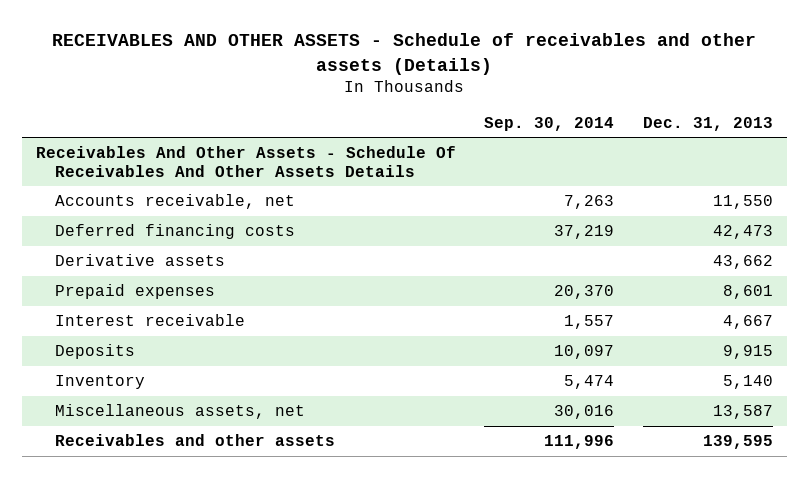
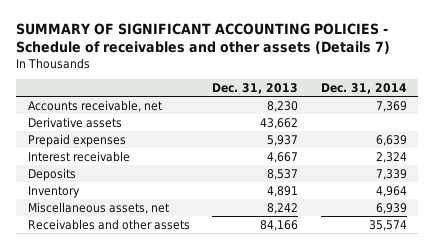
- RECEIVABLES AND OTHER ASSETS - Schedule of receivables and other assets (Details)
+ SUMMARY OF SIGNIFICANT ACCOUNTING POLICIES - Schedule of receivables and other assets (Details 7)
- | Sep. 30, 2014 | Dec. 31, 2013
+ | Dec. 31, 2013 | Dec. 31, 2014
- Receivables And Other Assets - Schedule Of Receivables And Other Assets Details
- Accounts receivable, net | 7,263 | 11,550
- Deferred financing costs | 37,219 | 42,473
+ Accounts receivable, net | 8,230 | 7,369
- Prepaid expenses | 20,370 | 8,601
+ Prepaid expenses | 5,937 | 6,639
- Deposits | 10,097 | 9,915
- Inventory | 5,474 | 5,140
- Miscellaneous assets, net | 30,016 | 13,587
- Receivables and other assets | 111,996 | 139,595
+ Deposits | 8,537 | 7,339
+ Inventory | 4,891 | 4,964
+ Miscellaneous assets, net | 8,242 | 6,939
+ Receivables and other assets | 84,166 | 35,574

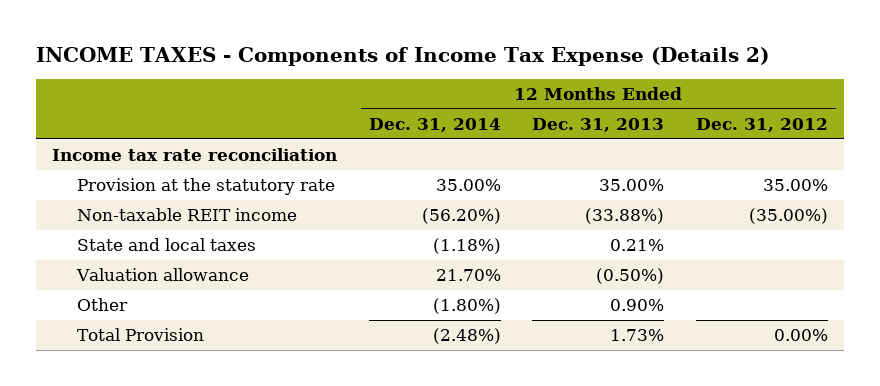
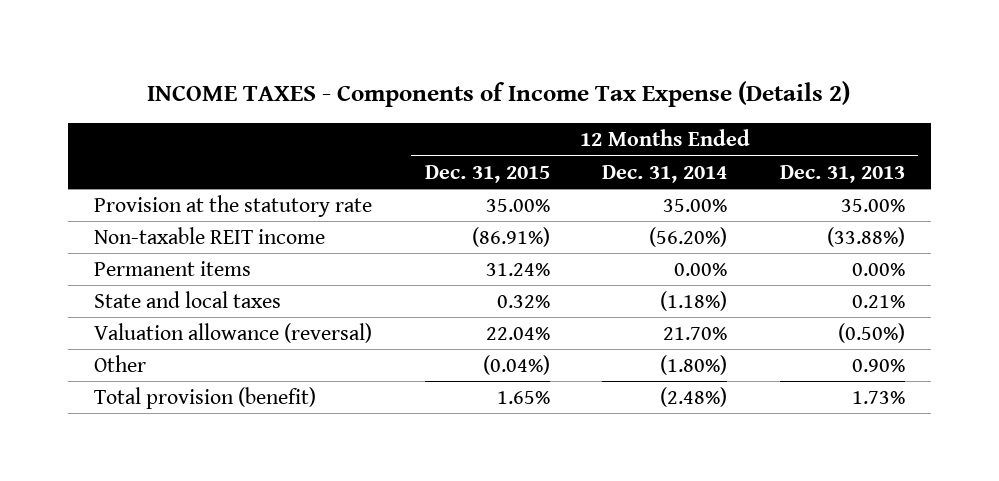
- | 12 Months Ended Dec. 31, 2014 | 12 Months Ended Dec. 31, 2013 | 12 Months Ended Dec. 31, 2012
+ | 12 Months Ended Dec. 31, 2015 | 12 Months Ended Dec. 31, 2014 | 12 Months Ended Dec. 31, 2013
- Income tax rate reconciliation
+ Permanent items | 31.24% | 0.00% | 0.00%
- Valuation allowance | 21.70% | (0.50%) |
+ Valuation allowance (reversal) | 22.04% | 21.70% | (0.50%)
- Total Provision | (2.48%) | 1.73% | 0.00%
+ Total provision (benefit) | 1.65% | (2.48%) | 1.73%

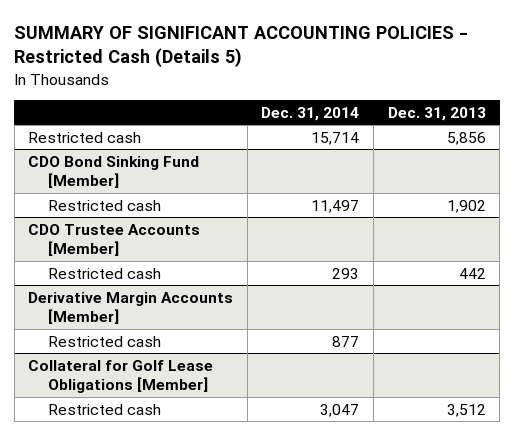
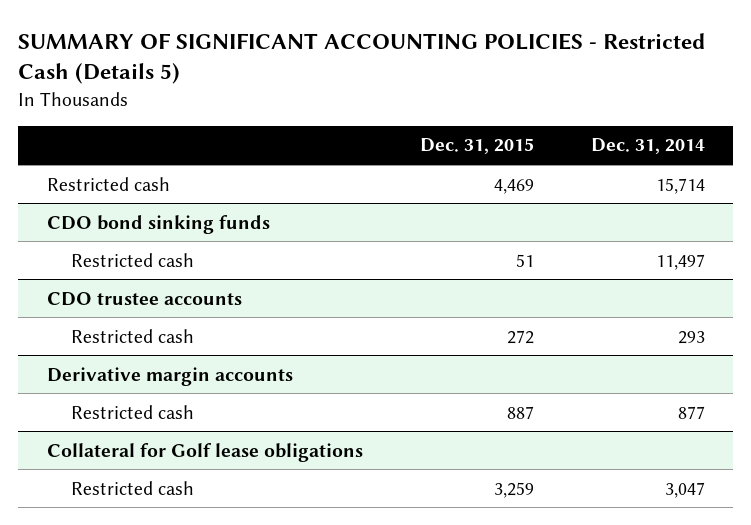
- | Dec. 31, 2014 | Dec. 31, 2013
+ | Dec. 31, 2015 | Dec. 31, 2014
- CDO Bond Sinking Fund [Member]
+ CDO bond sinking funds
- CDO Trustee Accounts [Member]
+ CDO trustee accounts
- Derivative Margin Accounts [Member]
+ Derivative margin accounts
- Collateral for Golf Lease Obligations [Member]
+ Collateral for Golf lease obligations

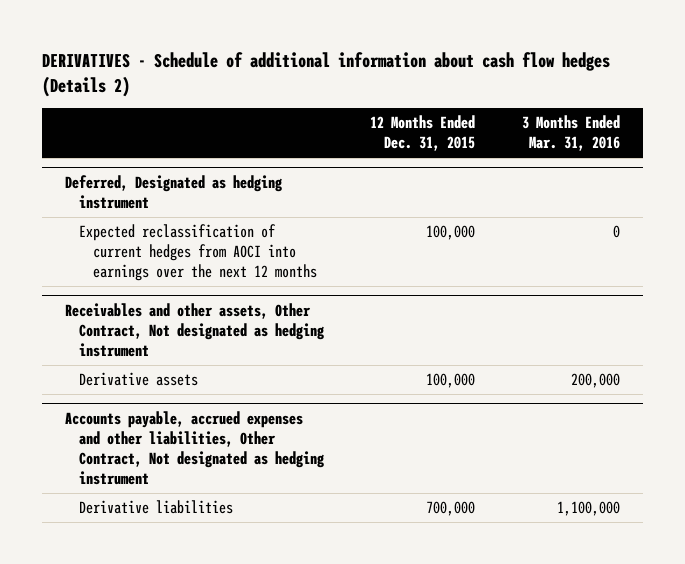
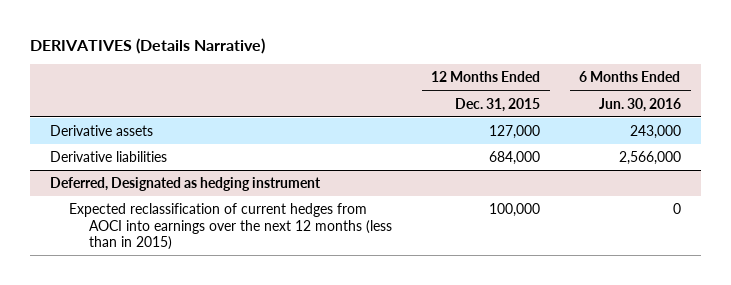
- DERIVATIVES - Schedule of additional information about cash flow hedges (Details 2)
+ DERIVATIVES (Details Narrative)
- | 12 Months Ended Dec. 31, 2015 | 3 Months Ended Mar. 31, 2016
+ | 12 Months Ended Dec. 31, 2015 | 6 Months Ended Jun. 30, 2016
+ Derivative assets | 127,000 | 243,000
+ Derivative liabilities | 684,000 | 2,566,000
@ Deferred, Designated as hedging instrument
- Expected reclassification of current hedges from AOCI into earnings over the next 12 months | 100,000 | 0
- Receivables and other assets, Other Contract, Not designated as hedging instrument
- Derivative assets | 100,000 | 200,000
- Accounts payable, accrued expenses and other liabilities, Other Contract, Not designated as hedging instrument
- Derivative liabilities | 700,000 | 1,100,000
@ Deferred, Designated as hedging instrument
+ Expected reclassification of current hedges from AOCI into earnings over the next 12 months (less than in 2015) | 100,000 | 0

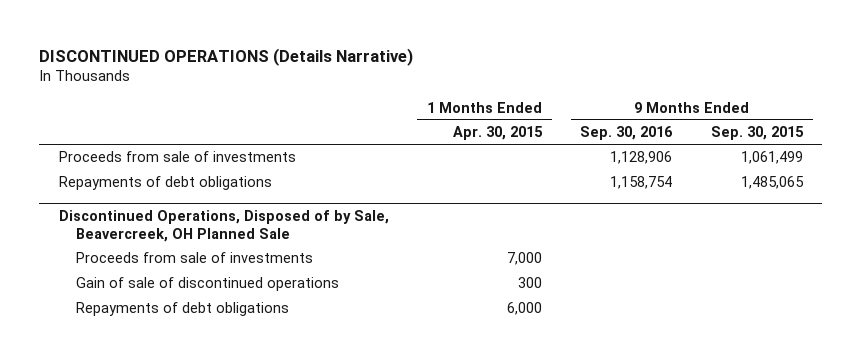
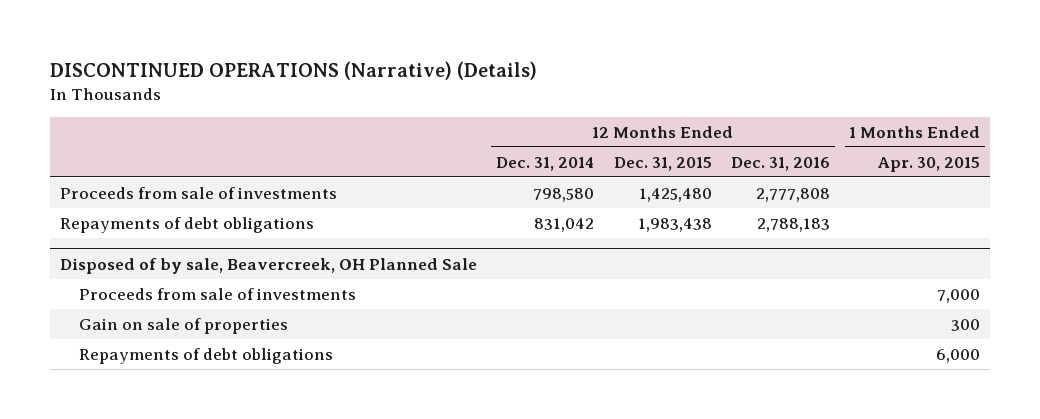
- DISCONTINUED OPERATIONS (Details Narrative)
+ DISCONTINUED OPERATIONS (Narrative) (Details)
- | 1 Months Ended Apr. 30, 2015 | 9 Months Ended Sep. 30, 2016 | 9 Months Ended Sep. 30, 2015
+ | 12 Months Ended Dec. 31, 2014 | 12 Months Ended Dec. 31, 2015 | 12 Months Ended Dec. 31, 2016 | 1 Months Ended Apr. 30, 2015
- Discontinued Operations, Disposed of by Sale, Beavercreek, OH Planned Sale
+ Disposed of by sale, Beavercreek, OH Planned Sale
- Gain of sale of discontinued operations | 300 | |
+ Gain on sale of properties | | | | 300

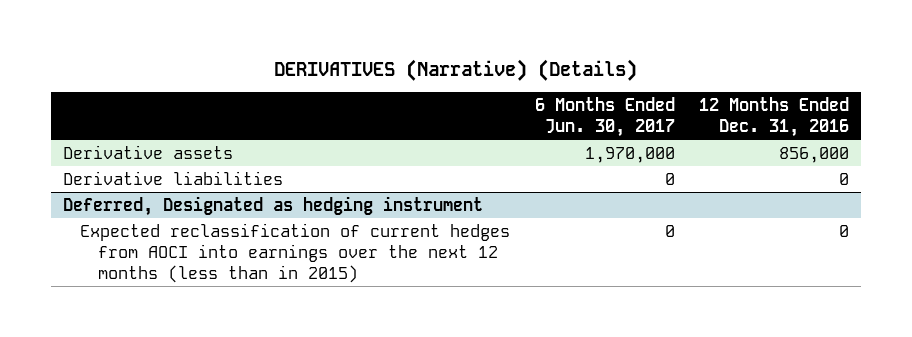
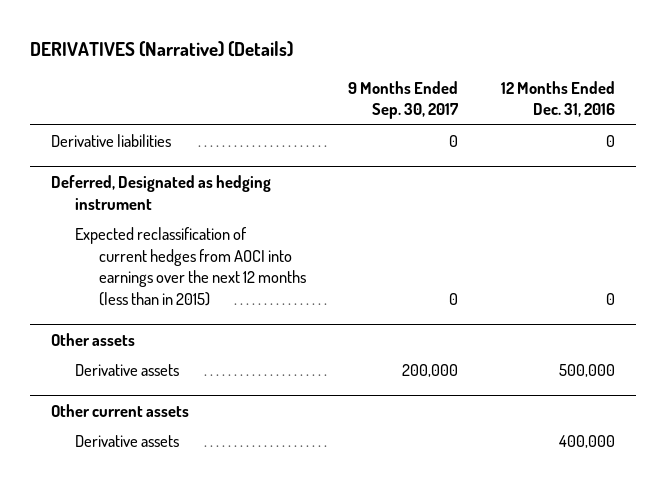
- | 6 Months Ended Jun. 30, 2017 | 12 Months Ended Dec. 31, 2016
+ | 9 Months Ended Sep. 30, 2017 | 12 Months Ended Dec. 31, 2016
- Derivative assets | 1,970,000 | 856,000
+ Other assets
+ Derivative assets | 200,000 | 500,000
+ Other current assets
+ Derivative assets | | 400,000

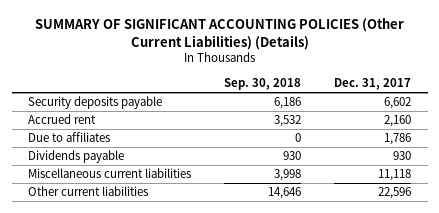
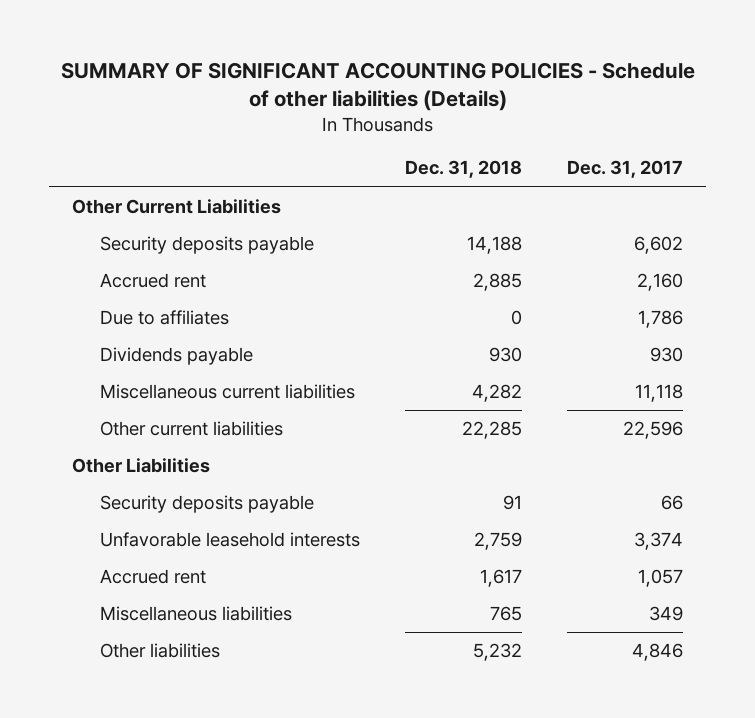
- SUMMARY OF SIGNIFICANT ACCOUNTING POLICIES (Other Current Liabilities) (Details)
+ SUMMARY OF SIGNIFICANT ACCOUNTING POLICIES - Schedule of other liabilities (Details)
- | Sep. 30, 2018 | Dec. 31, 2017
+ | Dec. 31, 2018 | Dec. 31, 2017
+ Other Current Liabilities
+ Other Liabilities
+ Security deposits payable | 91 | 66
+ Unfavorable leasehold interests | 2,759 | 3,374
+ Accrued rent | 1,617 | 1,057
+ Miscellaneous liabilities | 765 | 349
+ Other liabilities | 5,232 | 4,846

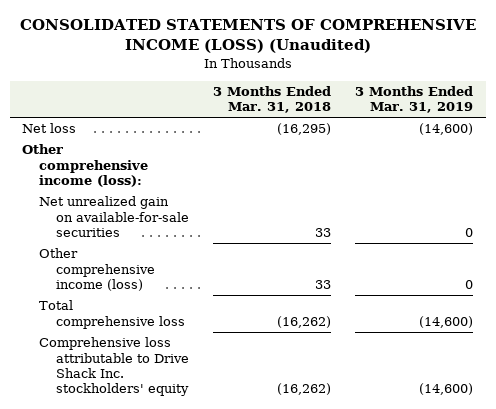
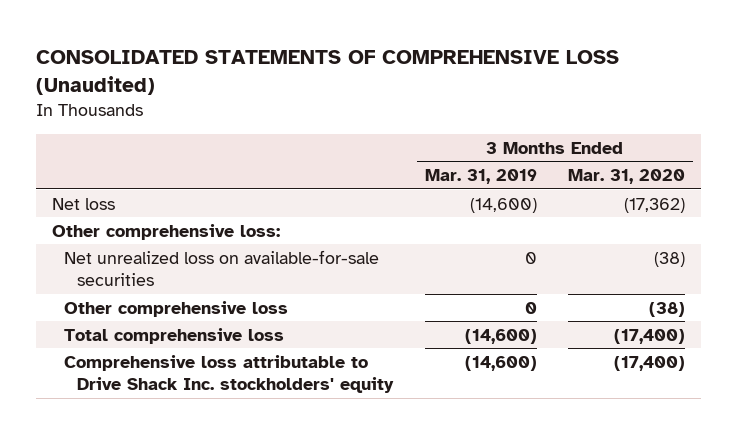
- CONSOLIDATED STATEMENTS OF COMPREHENSIVE INCOME (LOSS) (Unaudited)
+ CONSOLIDATED STATEMENTS OF COMPREHENSIVE LOSS (Unaudited)
- | 3 Months Ended Mar. 31, 2018 | 3 Months Ended Mar. 31, 2019
+ | 3 Months Ended Mar. 31, 2019 | 3 Months Ended Mar. 31, 2020
- Other comprehensive income (loss):
- Net unrealized gain on available-for-sale securities | 33 | 0
- Other comprehensive income (loss) | 33 | 0
+ Other comprehensive loss:
+ Net unrealized loss on available-for-sale securities | 0 | (38)
+ Other comprehensive loss | 0 | (38)

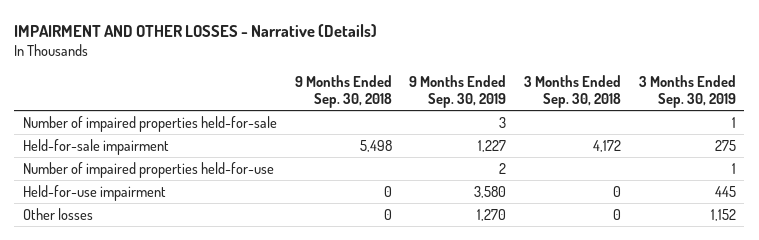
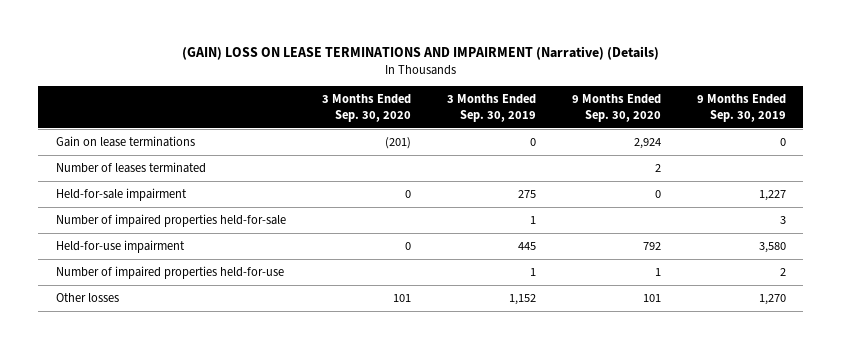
- IMPAIRMENT AND OTHER LOSSES - Narrative (Details)
+ (GAIN) LOSS ON LEASE TERMINATIONS AND IMPAIRMENT (Narrative) (Details)
- | 9 Months Ended Sep. 30, 2018 | 9 Months Ended Sep. 30, 2019 | 3 Months Ended Sep. 30, 2018 | 3 Months Ended Sep. 30, 2019
+ | 3 Months Ended Sep. 30, 2020 | 3 Months Ended Sep. 30, 2019 | 9 Months Ended Sep. 30, 2020 | 9 Months Ended Sep. 30, 2019
+ Gain on lease terminations | (201) | 0 | 2,924 | 0
+ Number of leases terminated | | | 2 |
moved down: Number of impaired properties held-for-sale | | 1 | | 3
moved down: Number of impaired properties held-for-use | | 1 | 1 | 2

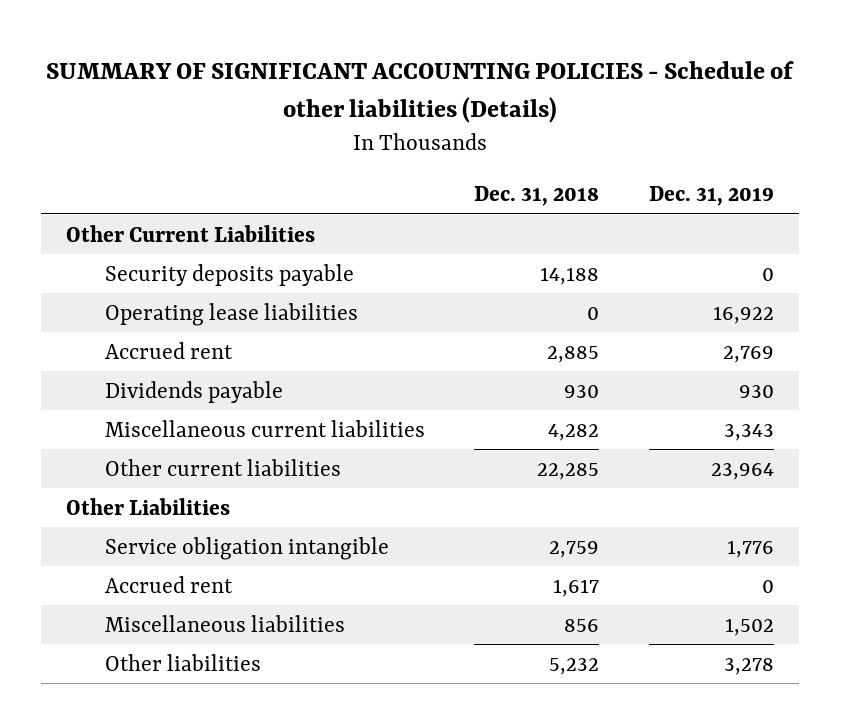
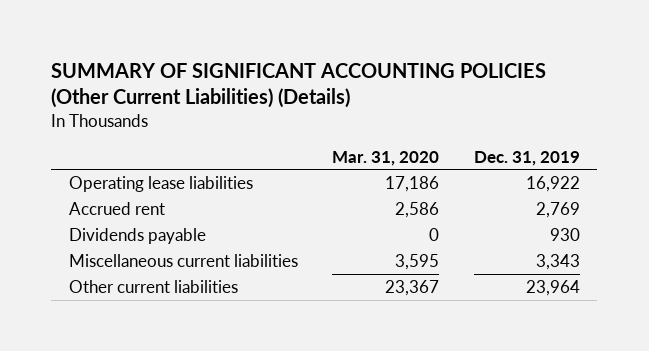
- SUMMARY OF SIGNIFICANT ACCOUNTING POLICIES - Schedule of other liabilities (Details)
+ SUMMARY OF SIGNIFICANT ACCOUNTING POLICIES (Other Current Liabilities) (Details)
- | Dec. 31, 2018 | Dec. 31, 2019
+ | Mar. 31, 2020 | Dec. 31, 2019
- Other Current Liabilities
- Security deposits payable | 14,188 | 0
- Other Liabilities
- Service obligation intangible | 2,759 | 1,776
- Accrued rent | 1,617 | 0
- Miscellaneous liabilities | 856 | 1,502
- Other liabilities | 5,232 | 3,278

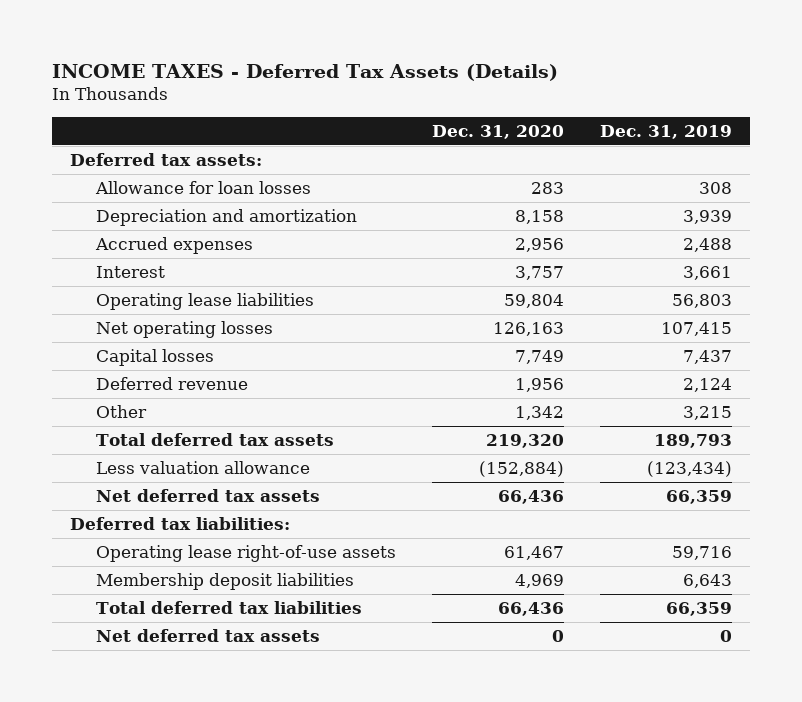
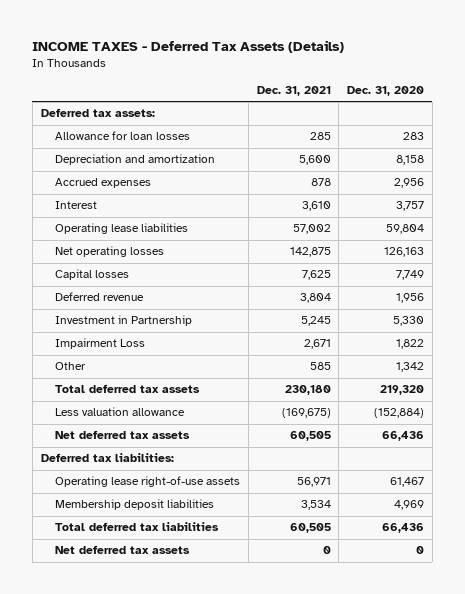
- | Dec. 31, 2020 | Dec. 31, 2019
+ | Dec. 31, 2021 | Dec. 31, 2020
+ Investment in Partnership | 5,245 | 5,330
+ Impairment Loss | 2,671 | 1,822

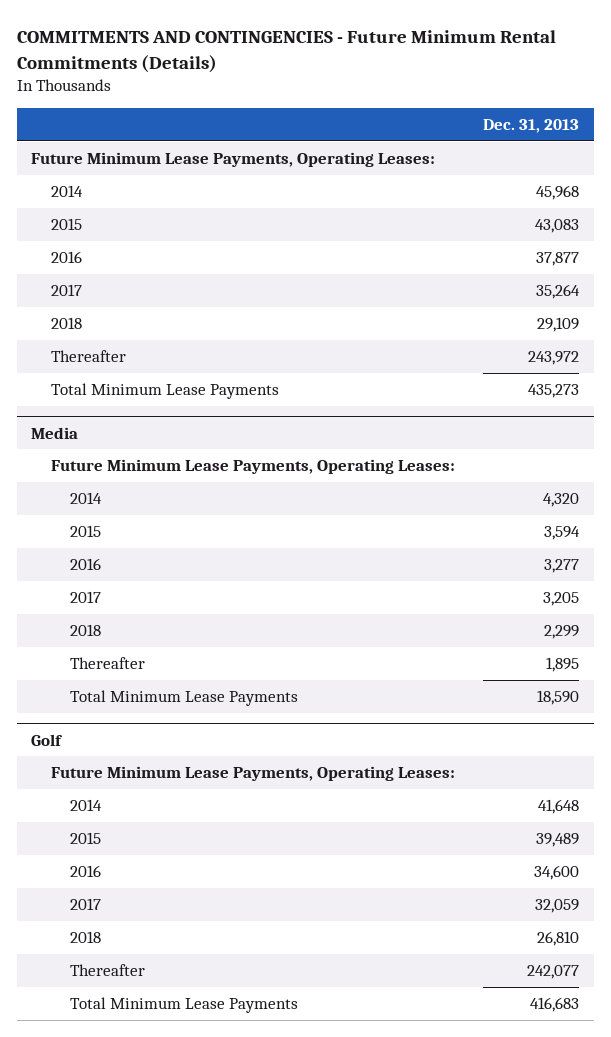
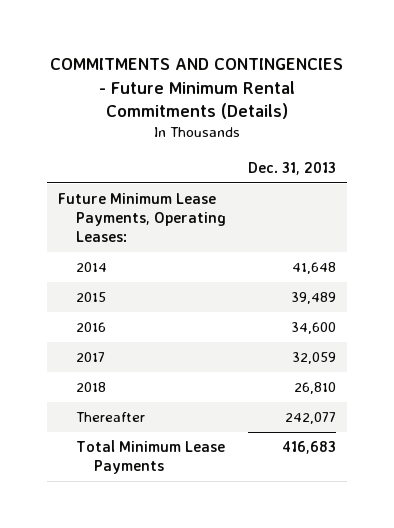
- 2014 | 45,968
- 2015 | 43,083
- 2016 | 37,877
- 2017 | 35,264
- 2018 | 29,109
- Thereafter | 243,972
- Total Minimum Lease Payments | 435,273
- Media
- Future Minimum Lease Payments, Operating Leases:
- 2014 | 4,320
- 2015 | 3,594
- 2016 | 3,277
- 2017 | 3,205
- 2018 | 2,299
- Thereafter | 1,895
- Total Minimum Lease Payments | 18,590
- Golf
- Future Minimum Lease Payments, Operating Leases:

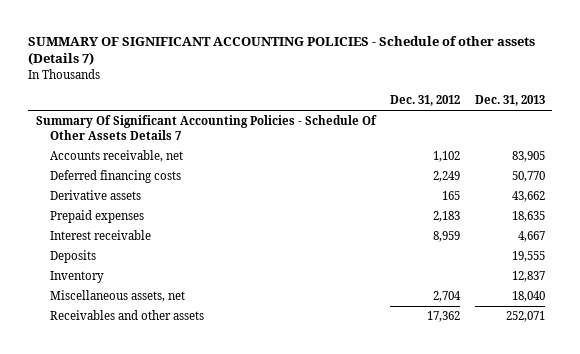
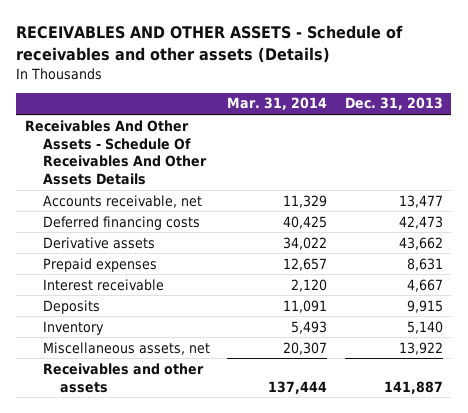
- SUMMARY OF SIGNIFICANT ACCOUNTING POLICIES - Schedule of other assets (Details 7)
+ RECEIVABLES AND OTHER ASSETS - Schedule of receivables and other assets (Details)
- | Dec. 31, 2012 | Dec. 31, 2013
+ | Mar. 31, 2014 | Dec. 31, 2013
- Summary Of Significant Accounting Policies - Schedule Of Other Assets Details 7
- Accounts receivable, net | 1,102 | 83,905
- Deferred financing costs | 2,249 | 50,770
+ Receivables And Other Assets - Schedule Of Receivables And Other Assets Details
+ Accounts receivable, net | 11,329 | 13,477
+ Deferred financing costs | 40,425 | 42,473
- Prepaid expenses | 2,183 | 18,635
+ Prepaid expenses | 12,657 | 8,631
- Deposits | | 19,555
- Inventory | | 12,837
- Miscellaneous assets, net | 2,704 | 18,040
- Receivables and other assets | 17,362 | 252,071
+ Deposits | 11,091 | 9,915
+ Inventory | 5,493 | 5,140
+ Miscellaneous assets, net | 20,307 | 13,922
+ Receivables and other assets | 137,444 | 141,887

